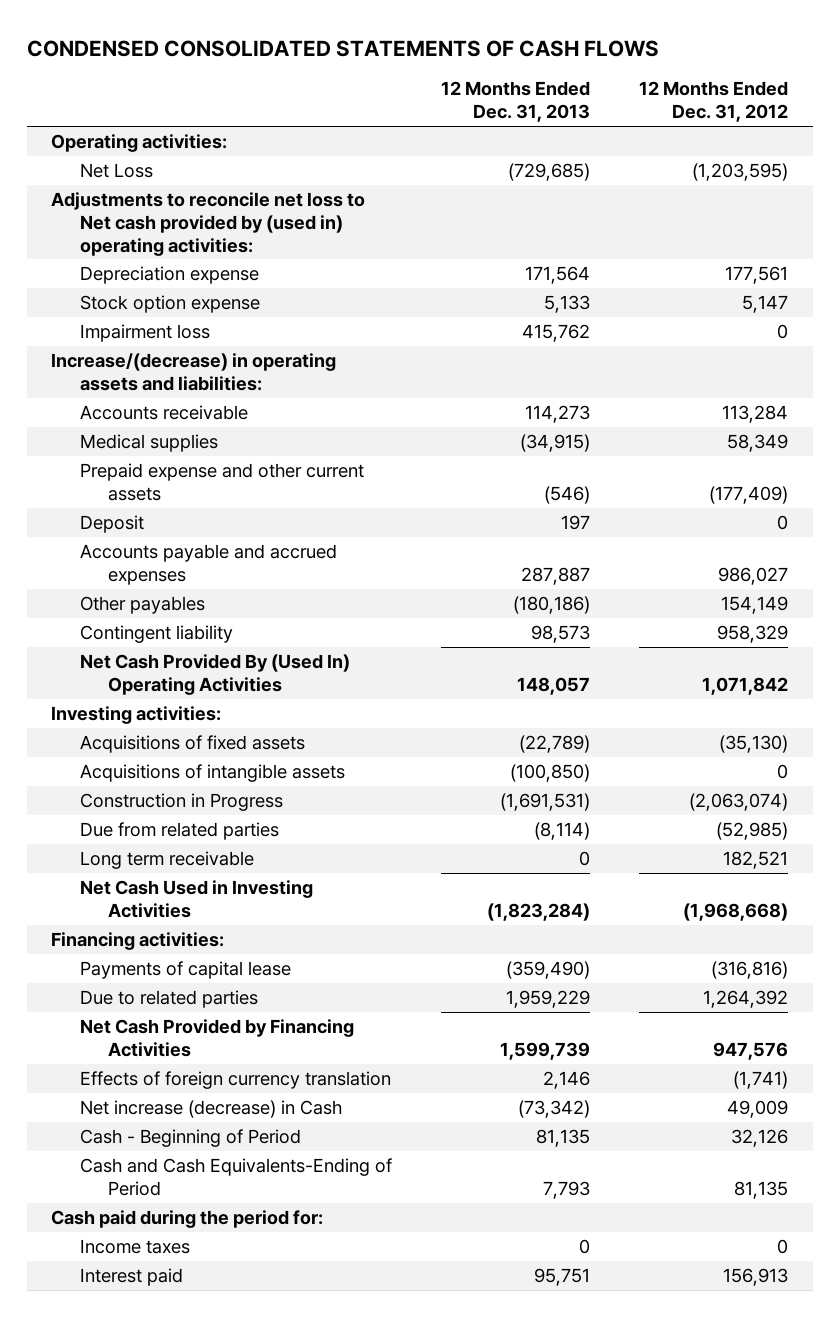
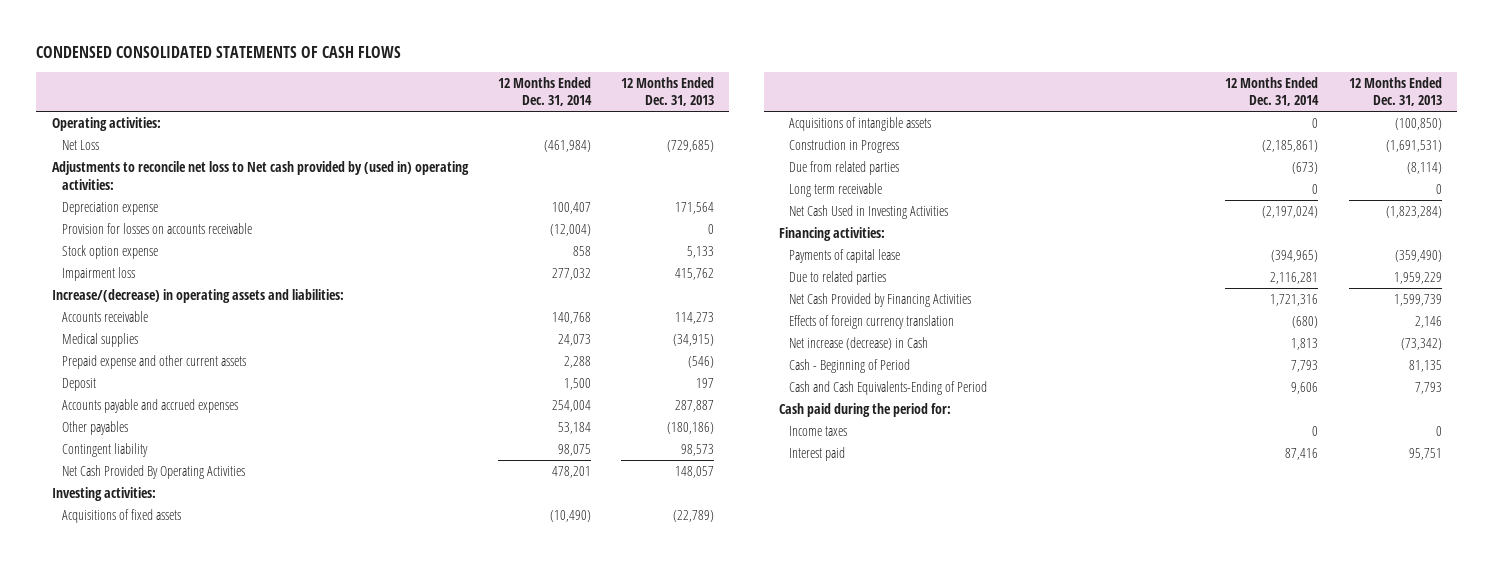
- | 12 Months Ended Dec. 31, 2013 | 12 Months Ended Dec. 31, 2012
+ | 12 Months Ended Dec. 31, 2014 | 12 Months Ended Dec. 31, 2013
+ Provision for losses on accounts receivable | (12,004) | 0
- Net Cash Provided By (Used In) Operating Activities | 148,057 | 1,071,842
+ Net Cash Provided By Operating Activities | 478,201 | 148,057

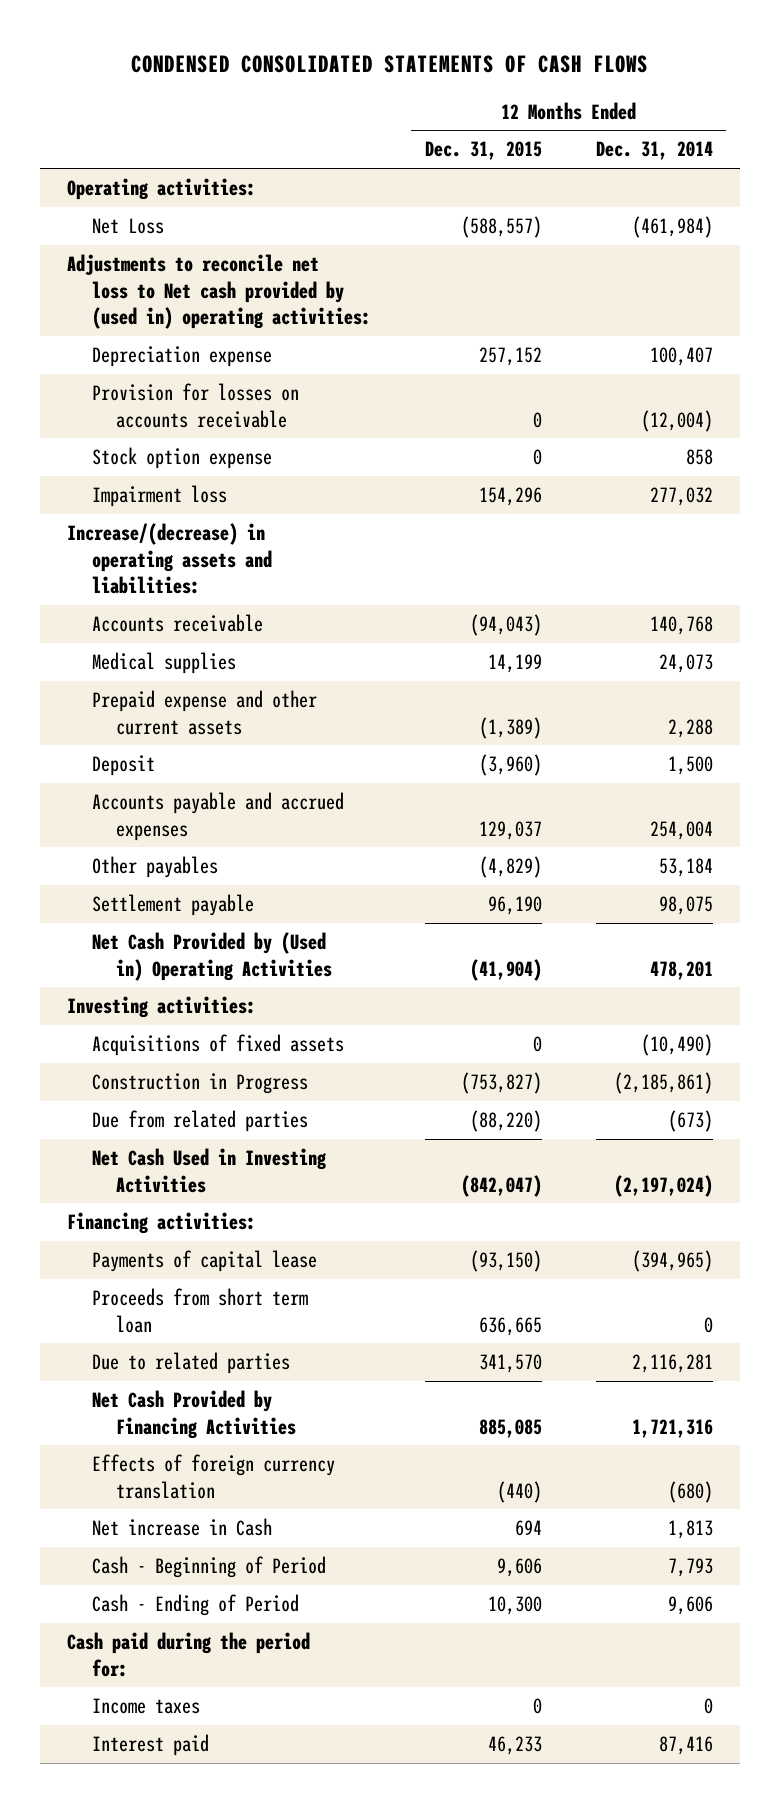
- | 12 Months Ended Dec. 31, 2014 | 12 Months Ended Dec. 31, 2013
+ | 12 Months Ended Dec. 31, 2015 | 12 Months Ended Dec. 31, 2014
- Contingent liability | 98,075 | 98,573
- Net Cash Provided By Operating Activities | 478,201 | 148,057
+ Settlement payable | 96,190 | 98,075
+ Net Cash Provided by (Used in) Operating Activities | (41,904) | 478,201
- Acquisitions of intangible assets | 0 | (100,850)
- Long term receivable | 0 | 0
+ Proceeds from short term loan | 636,665 | 0
- Net increase (decrease) in Cash | 1,813 | (73,342)
+ Net increase in Cash | 694 | 1,813
- Cash and Cash Equivalents-Ending of Period | 9,606 | 7,793
+ Cash - Ending of Period | 10,300 | 9,606

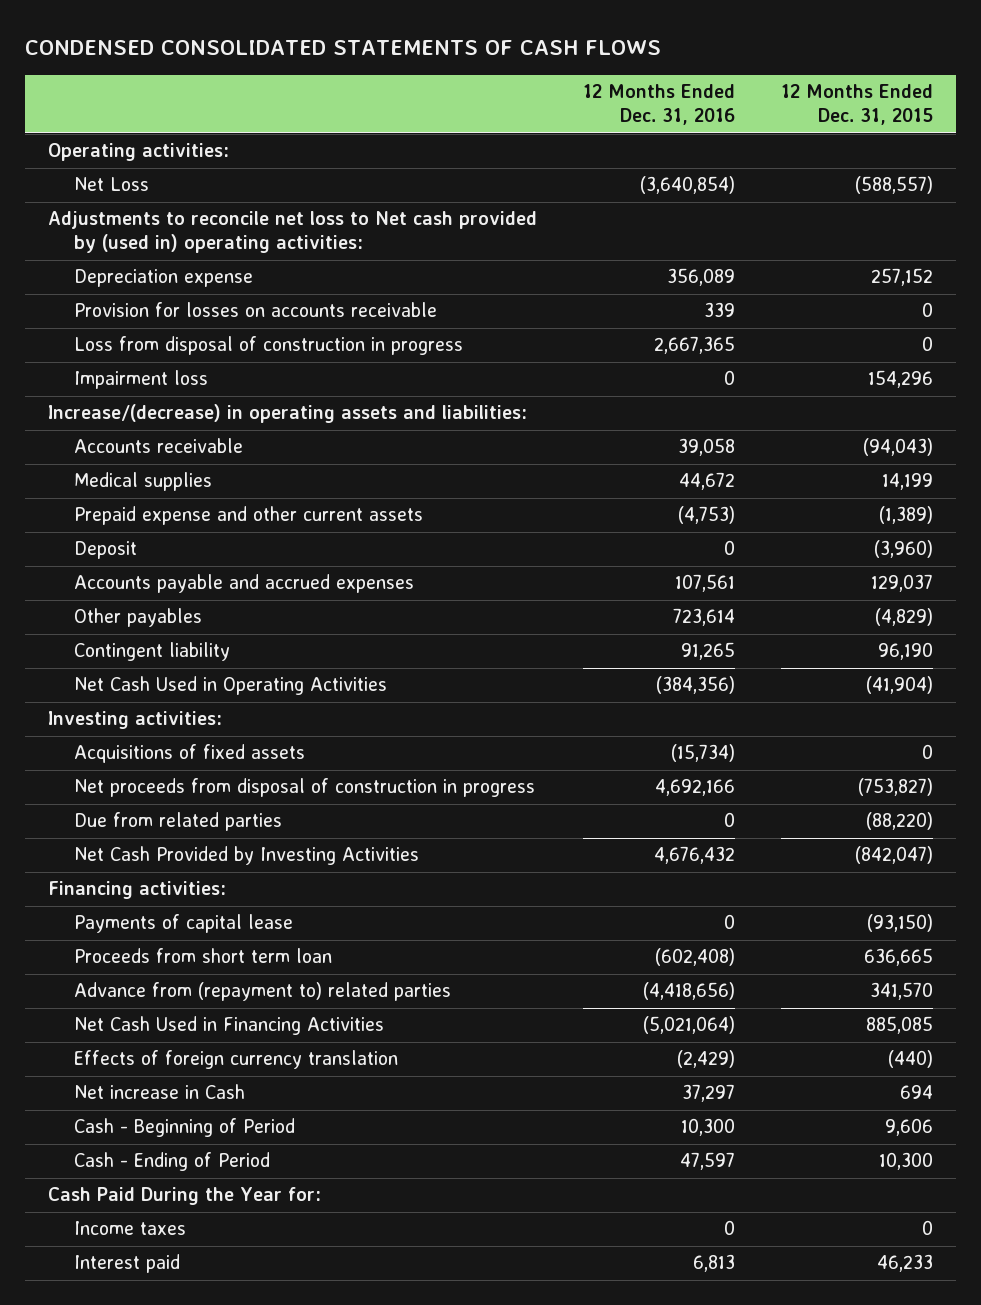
- | 12 Months Ended Dec. 31, 2015 | 12 Months Ended Dec. 31, 2014
+ | 12 Months Ended Dec. 31, 2016 | 12 Months Ended Dec. 31, 2015
- Stock option expense | 0 | 858
+ Loss from disposal of construction in progress | 2,667,365 | 0
- Settlement payable | 96,190 | 98,075
- Net Cash Provided by (Used in) Operating Activities | (41,904) | 478,201
+ Contingent liability | 91,265 | 96,190
+ Net Cash Used in Operating Activities | (384,356) | (41,904)
- Construction in Progress | (753,827) | (2,185,861)
+ Net proceeds from disposal of construction in progress | 4,692,166 | (753,827)
- Net Cash Used in Investing Activities | (842,047) | (2,197,024)
+ Net Cash Provided by Investing Activities | 4,676,432 | (842,047)
- Due to related parties | 341,570 | 2,116,281
- Net Cash Provided by Financing Activities | 885,085 | 1,721,316
+ Advance from (repayment to) related parties | (4,418,656) | 341,570
+ Net Cash Used in Financing Activities | (5,021,064) | 885,085
- Cash paid during the period for:
+ Cash Paid During the Year for:

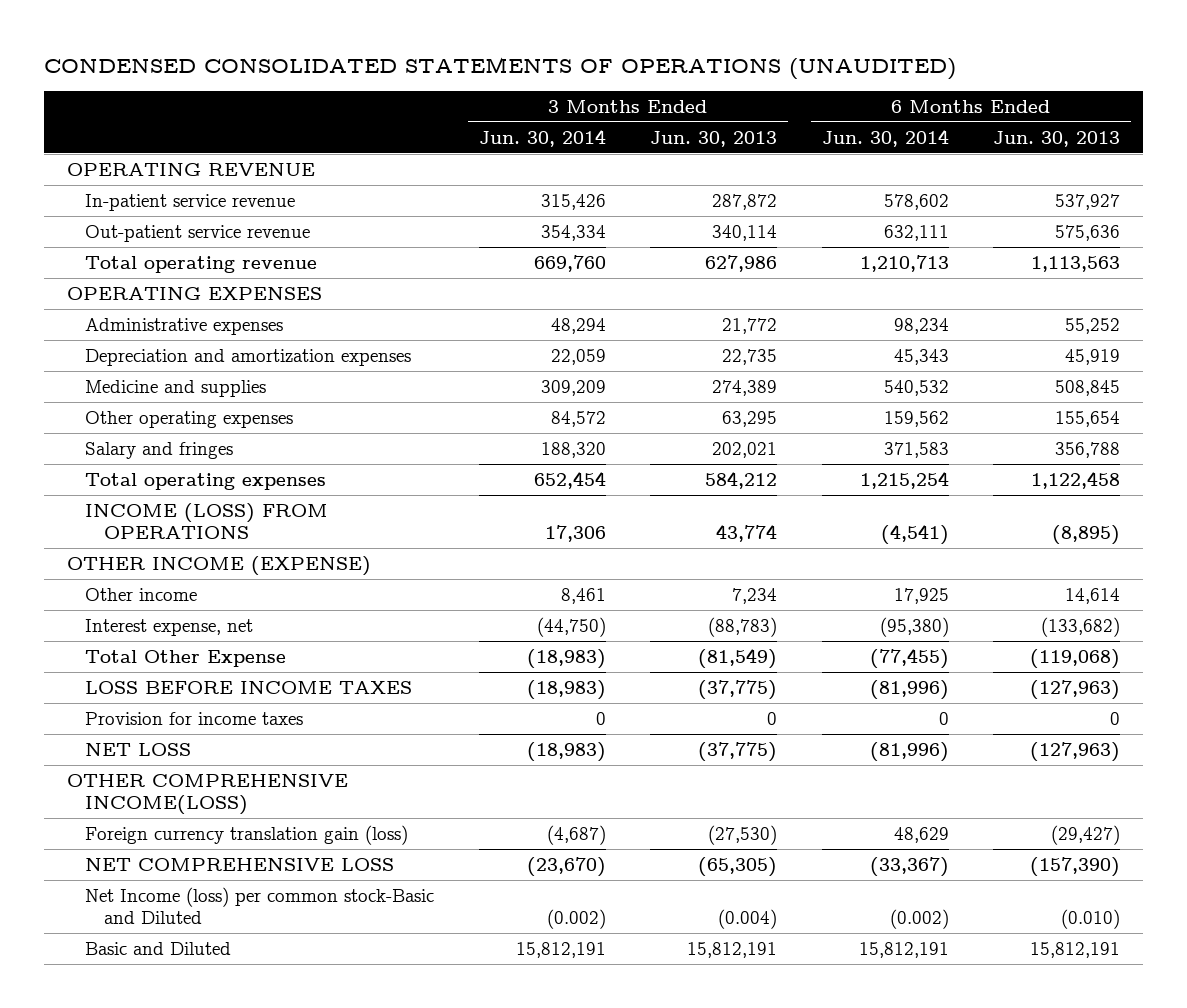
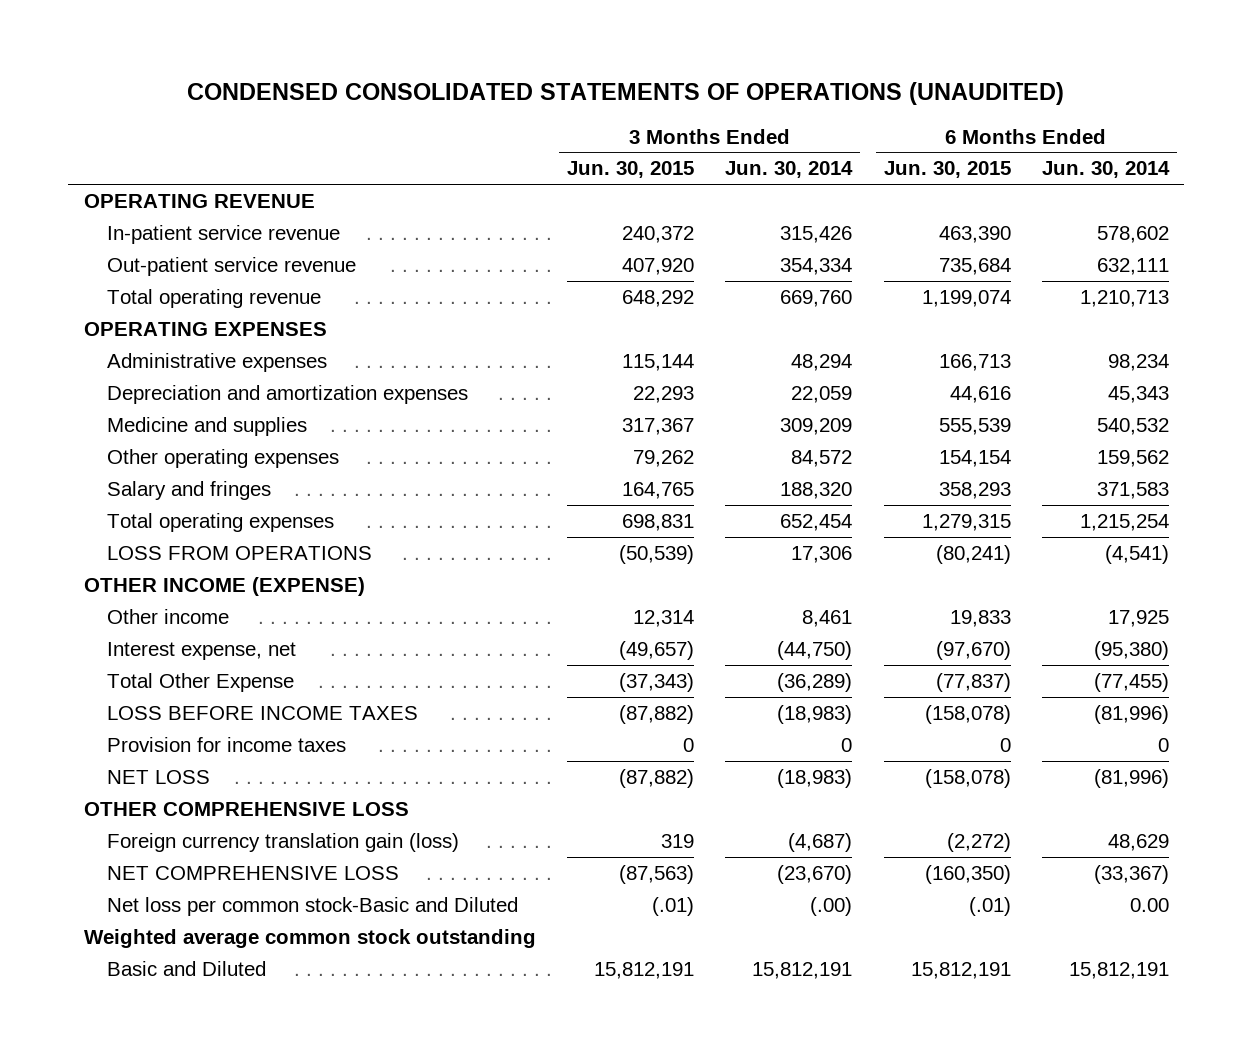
- | 3 Months Ended Jun. 30, 2014 | 3 Months Ended Jun. 30, 2013 | 6 Months Ended Jun. 30, 2014 | 6 Months Ended Jun. 30, 2013
+ | 3 Months Ended Jun. 30, 2015 | 3 Months Ended Jun. 30, 2014 | 6 Months Ended Jun. 30, 2015 | 6 Months Ended Jun. 30, 2014
- INCOME (LOSS) FROM OPERATIONS | 17,306 | 43,774 | (4,541) | (8,895)
+ LOSS FROM OPERATIONS | (50,539) | 17,306 | (80,241) | (4,541)
- Total Other Expense | (18,983) | (81,549) | (77,455) | (119,068)
+ Total Other Expense | (37,343) | (36,289) | (77,837) | (77,455)
- OTHER COMPREHENSIVE INCOME(LOSS)
+ OTHER COMPREHENSIVE LOSS
- Net Income (loss) per common stock-Basic and Diluted | (0.002) | (0.004) | (0.002) | (0.010)
+ Net loss per common stock-Basic and Diluted | (.01) | (.00) | (.01) | 0.00
+ Weighted average common stock outstanding

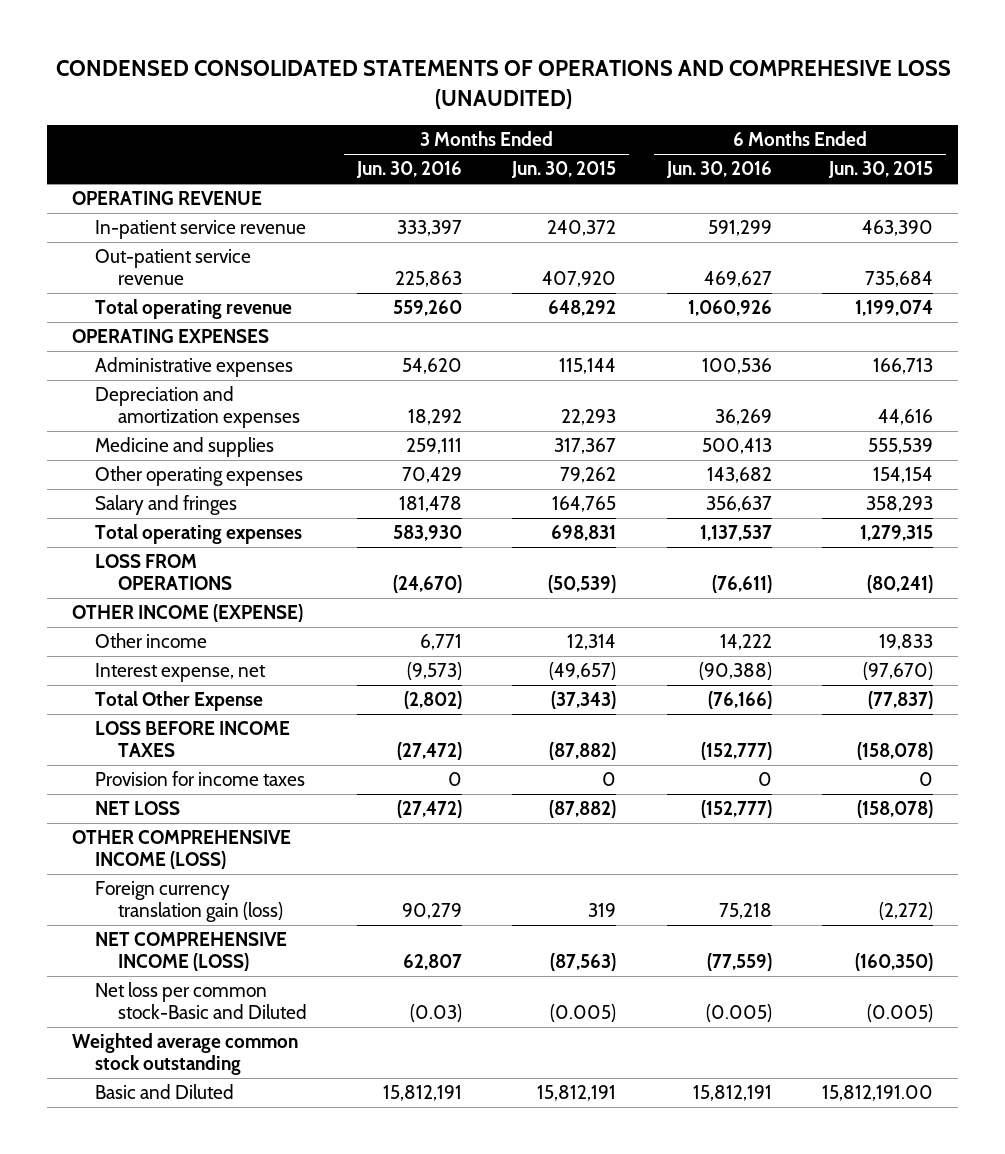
- CONDENSED CONSOLIDATED STATEMENTS OF OPERATIONS (UNAUDITED)
+ CONDENSED CONSOLIDATED STATEMENTS OF OPERATIONS AND COMPREHESIVE LOSS (UNAUDITED)
- | 3 Months Ended Jun. 30, 2015 | 3 Months Ended Jun. 30, 2014 | 6 Months Ended Jun. 30, 2015 | 6 Months Ended Jun. 30, 2014
+ | 3 Months Ended Jun. 30, 2016 | 3 Months Ended Jun. 30, 2015 | 6 Months Ended Jun. 30, 2016 | 6 Months Ended Jun. 30, 2015
- OTHER COMPREHENSIVE LOSS
+ OTHER COMPREHENSIVE INCOME (LOSS)
- NET COMPREHENSIVE LOSS | (87,563) | (23,670) | (160,350) | (33,367)
- Net loss per common stock-Basic and Diluted | (.01) | (.00) | (.01) | 0.00
+ NET COMPREHENSIVE INCOME (LOSS) | 62,807 | (87,563) | (77,559) | (160,350)
+ Net loss per common stock-Basic and Diluted | (0.03) | (0.005) | (0.005) | (0.005)
- Basic and Diluted | 15,812,191 | 15,812,191 | 15,812,191 | 15,812,191
+ Basic and Diluted | 15,812,191 | 15,812,191 | 15,812,191 | 15,812,191.00

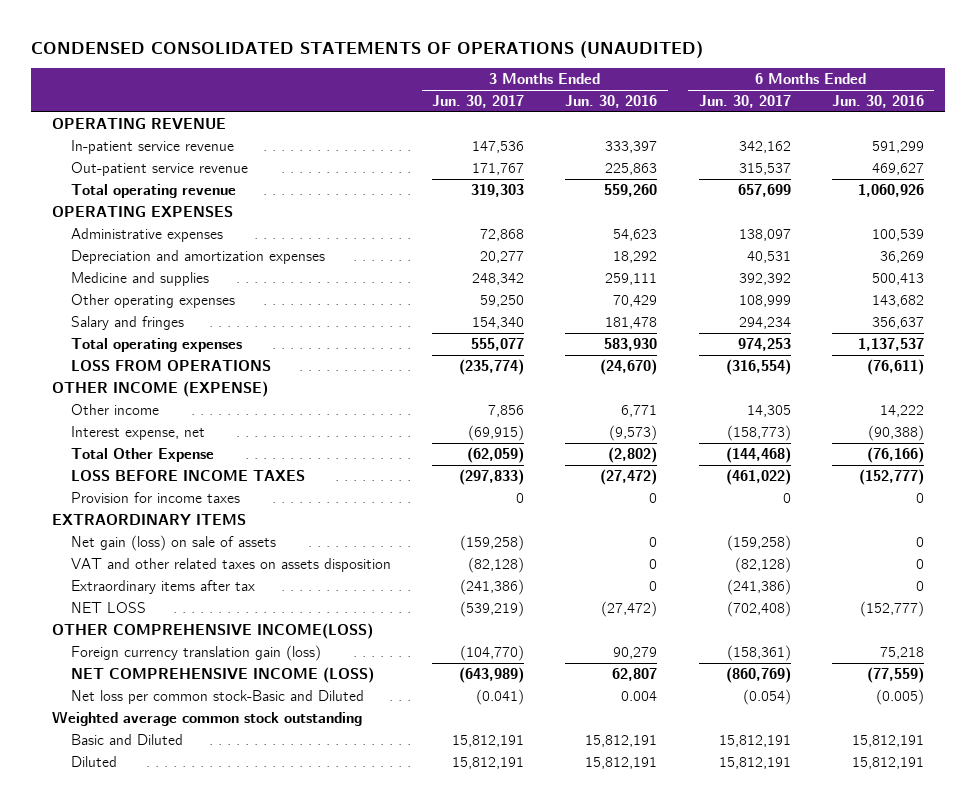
- CONDENSED CONSOLIDATED STATEMENTS OF OPERATIONS AND COMPREHESIVE LOSS (UNAUDITED)
+ CONDENSED CONSOLIDATED STATEMENTS OF OPERATIONS (UNAUDITED)
- | 3 Months Ended Jun. 30, 2016 | 3 Months Ended Jun. 30, 2015 | 6 Months Ended Jun. 30, 2016 | 6 Months Ended Jun. 30, 2015
+ | 3 Months Ended Jun. 30, 2017 | 3 Months Ended Jun. 30, 2016 | 6 Months Ended Jun. 30, 2017 | 6 Months Ended Jun. 30, 2016
- Administrative expenses | 54,620 | 115,144 | 100,536 | 166,713
+ Administrative expenses | 72,868 | 54,623 | 138,097 | 100,539
+ EXTRAORDINARY ITEMS
+ Net gain (loss) on sale of assets | (159,258) | 0 | (159,258) | 0
+ VAT and other related taxes on assets disposition | (82,128) | 0 | (82,128) | 0
+ Extraordinary items after tax | (241,386) | 0 | (241,386) | 0
- OTHER COMPREHENSIVE INCOME (LOSS)
+ OTHER COMPREHENSIVE INCOME(LOSS)
- Net loss per common stock-Basic and Diluted | (0.03) | (0.005) | (0.005) | (0.005)
+ Net loss per common stock-Basic and Diluted | (0.041) | 0.004 | (0.054) | (0.005)
+ Diluted | 15,812,191 | 15,812,191 | 15,812,191 | 15,812,191

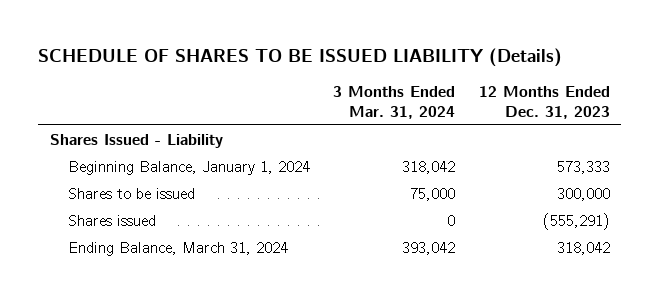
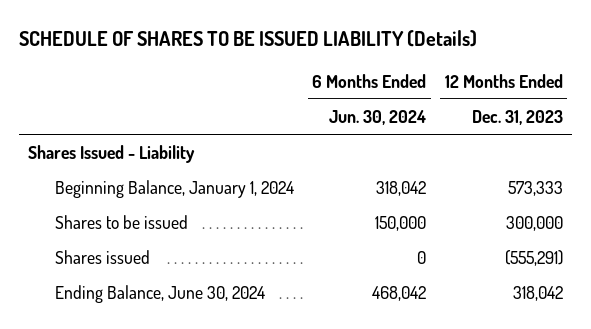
- | 3 Months Ended Mar. 31, 2024 | 12 Months Ended Dec. 31, 2023
+ | 6 Months Ended Jun. 30, 2024 | 12 Months Ended Dec. 31, 2023
- Ending Balance, March 31, 2024 | 393,042 | 318,042
+ Ending Balance, June 30, 2024 | 468,042 | 318,042

